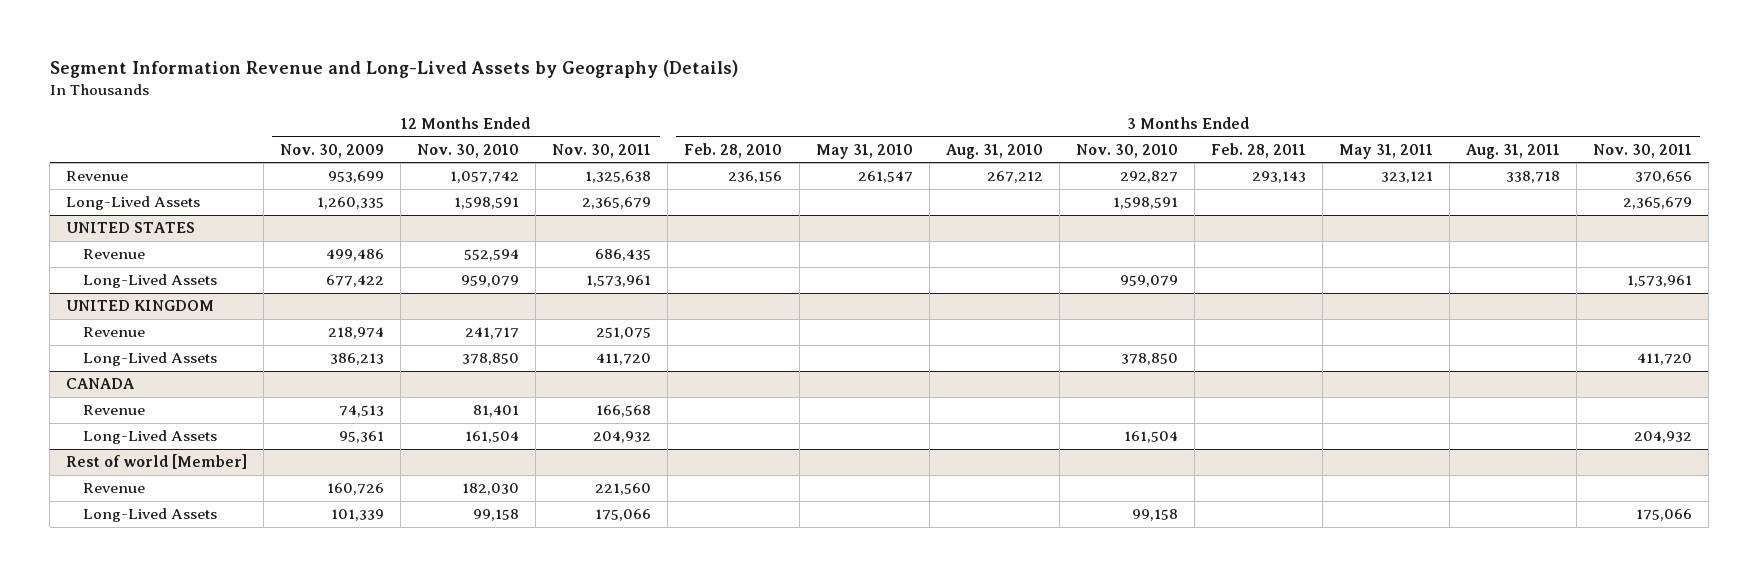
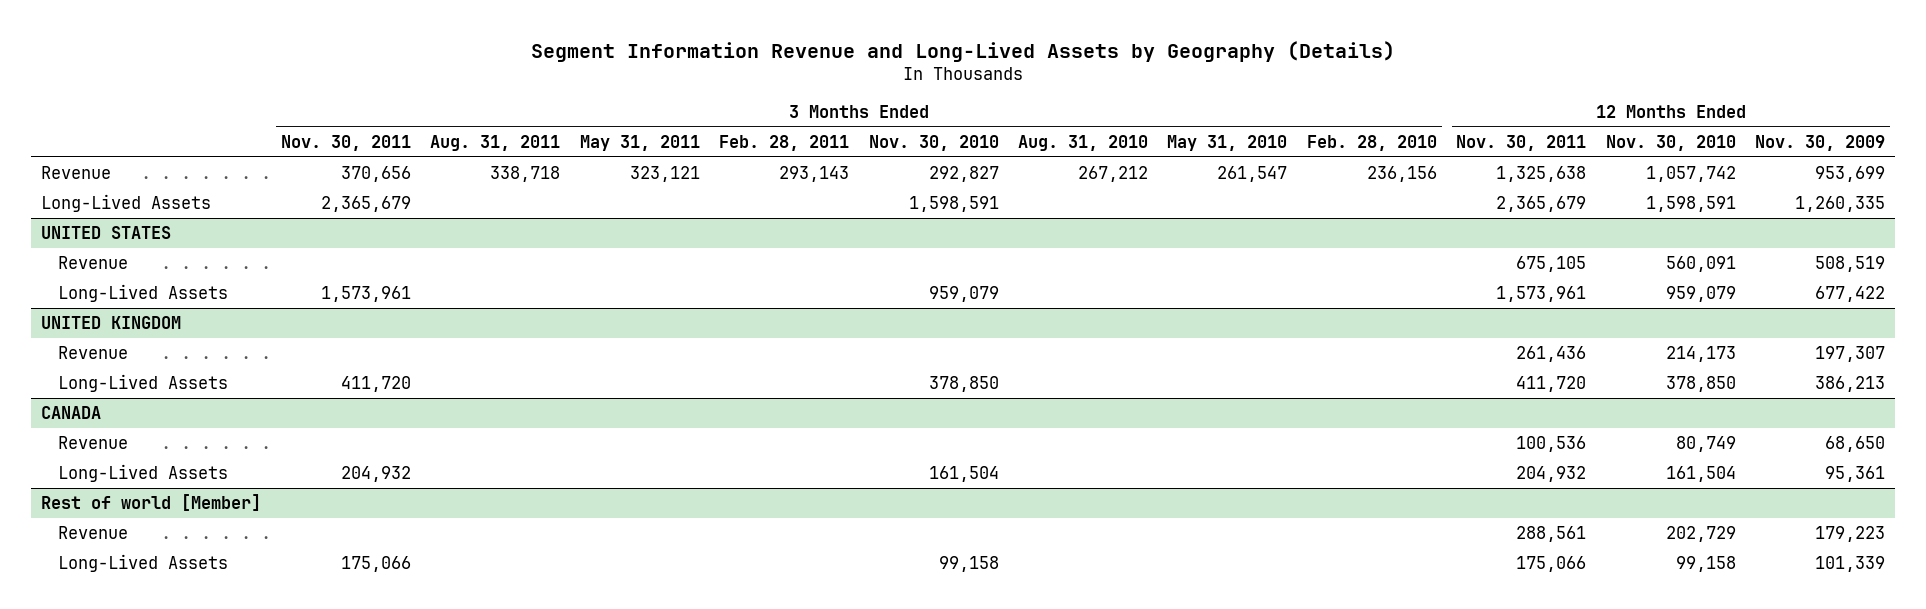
- | 12 Months Ended Nov. 30, 2009 | 12 Months Ended Nov. 30, 2010 | 12 Months Ended Nov. 30, 2011 | 3 Months Ended Feb. 28, 2010 | 3 Months Ended May 31, 2010 | 3 Months Ended Aug. 31, 2010 | 3 Months Ended Nov. 30, 2010 | 3 Months Ended Feb. 28, 2011 | 3 Months Ended May 31, 2011 | 3 Months Ended Aug. 31, 2011 | 3 Months Ended Nov. 30, 2011
+ | 3 Months Ended Nov. 30, 2011 | 3 Months Ended Aug. 31, 2011 | 3 Months Ended May 31, 2011 | 3 Months Ended Feb. 28, 2011 | 3 Months Ended Nov. 30, 2010 | 3 Months Ended Aug. 31, 2010 | 3 Months Ended May 31, 2010 | 3 Months Ended Feb. 28, 2010 | 12 Months Ended Nov. 30, 2011 | 12 Months Ended Nov. 30, 2010 | 12 Months Ended Nov. 30, 2009
@ UNITED STATES
- Revenue | 499,486 | 552,594 | 686,435 | | | | | | | |
+ Revenue | | | | | | | | | 675,105 | 560,091 | 508,519
@ UNITED KINGDOM
- Revenue | 218,974 | 241,717 | 251,075 | | | | | | | |
+ Revenue | | | | | | | | | 261,436 | 214,173 | 197,307
@ CANADA
- Revenue | 74,513 | 81,401 | 166,568 | | | | | | | |
+ Revenue | | | | | | | | | 100,536 | 80,749 | 68,650
@ Rest of world [Member]
- Revenue | 160,726 | 182,030 | 221,560 | | | | | | | |
+ Revenue | | | | | | | | | 288,561 | 202,729 | 179,223

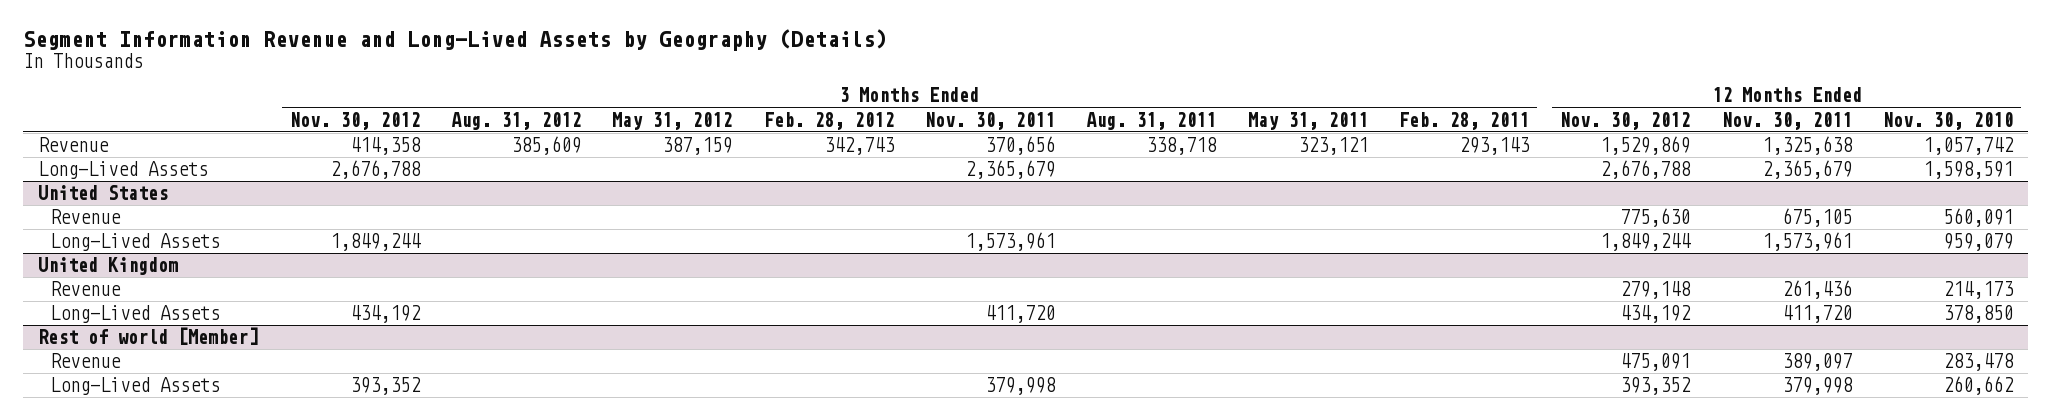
- | 3 Months Ended Nov. 30, 2011 | 3 Months Ended Aug. 31, 2011 | 3 Months Ended May 31, 2011 | 3 Months Ended Feb. 28, 2011 | 3 Months Ended Nov. 30, 2010 | 3 Months Ended Aug. 31, 2010 | 3 Months Ended May 31, 2010 | 3 Months Ended Feb. 28, 2010 | 12 Months Ended Nov. 30, 2011 | 12 Months Ended Nov. 30, 2010 | 12 Months Ended Nov. 30, 2009
+ | 3 Months Ended Nov. 30, 2012 | 3 Months Ended Aug. 31, 2012 | 3 Months Ended May 31, 2012 | 3 Months Ended Feb. 28, 2012 | 3 Months Ended Nov. 30, 2011 | 3 Months Ended Aug. 31, 2011 | 3 Months Ended May 31, 2011 | 3 Months Ended Feb. 28, 2011 | 12 Months Ended Nov. 30, 2012 | 12 Months Ended Nov. 30, 2011 | 12 Months Ended Nov. 30, 2010
- UNITED STATES
+ United States
- UNITED KINGDOM
+ United Kingdom
- CANADA
- Revenue | | | | | | | | | 100,536 | 80,749 | 68,650
- Long-Lived Assets | 204,932 | | | | 161,504 | | | | 204,932 | 161,504 | 95,361
@ Rest of world [Member]
- Revenue | | | | | | | | | 288,561 | 202,729 | 179,223
- Long-Lived Assets | 175,066 | | | | 99,158 | | | | 175,066 | 99,158 | 101,339
+ Revenue | | | | | | | | | 475,091 | 389,097 | 283,478
+ Long-Lived Assets | 393,352 | | | | 379,998 | | | | 393,352 | 379,998 | 260,662

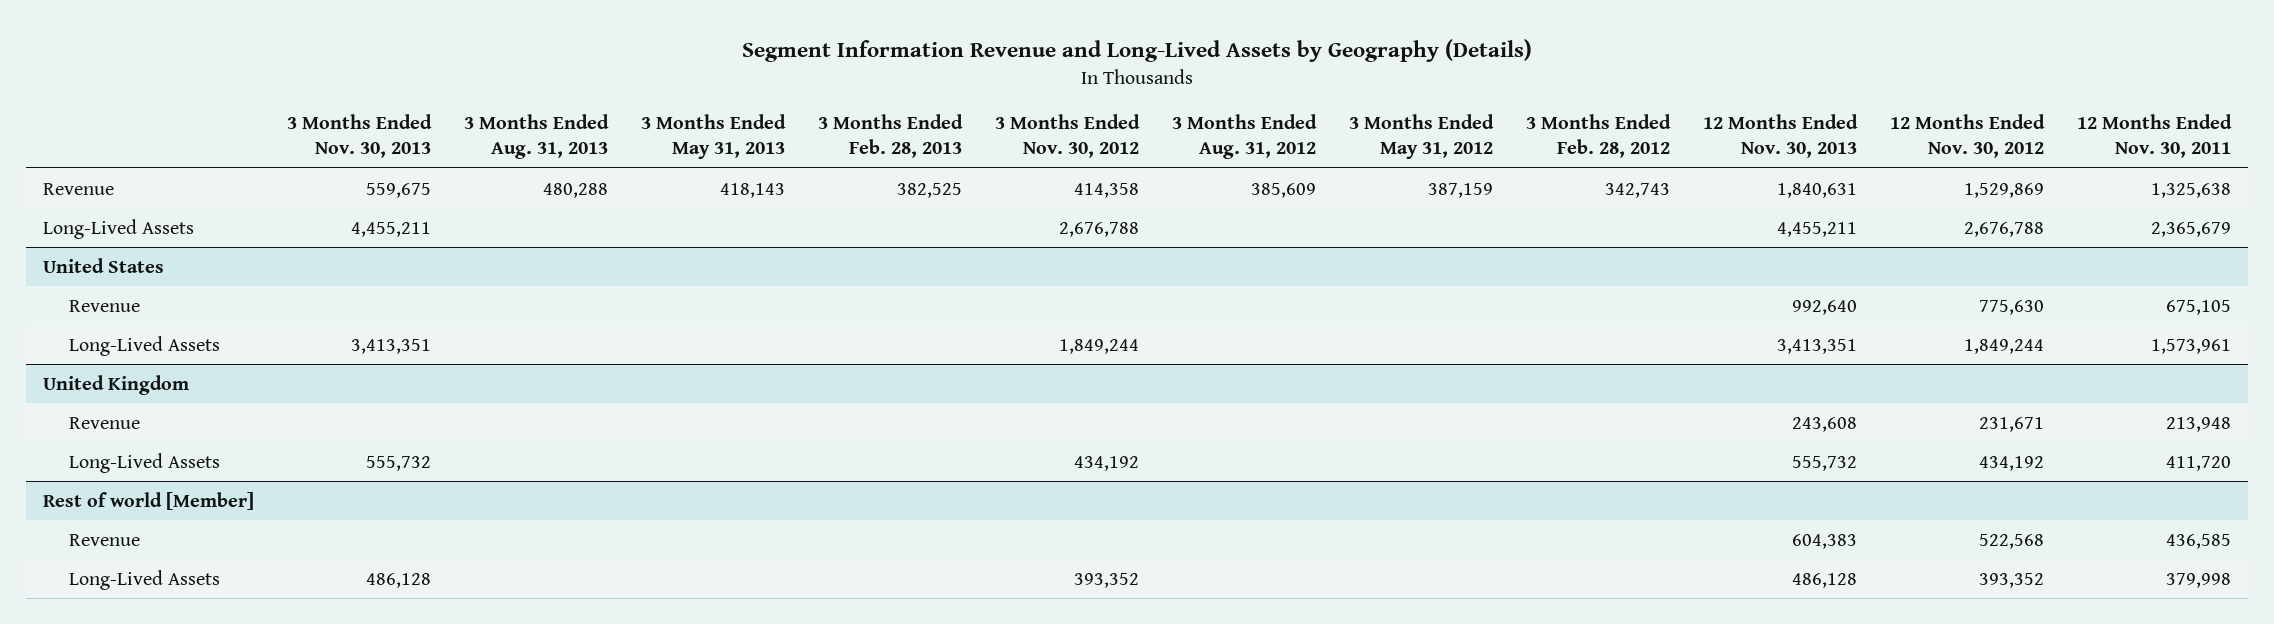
- | 3 Months Ended Nov. 30, 2012 | 3 Months Ended Aug. 31, 2012 | 3 Months Ended May 31, 2012 | 3 Months Ended Feb. 28, 2012 | 3 Months Ended Nov. 30, 2011 | 3 Months Ended Aug. 31, 2011 | 3 Months Ended May 31, 2011 | 3 Months Ended Feb. 28, 2011 | 12 Months Ended Nov. 30, 2012 | 12 Months Ended Nov. 30, 2011 | 12 Months Ended Nov. 30, 2010
+ | 3 Months Ended Nov. 30, 2013 | 3 Months Ended Aug. 31, 2013 | 3 Months Ended May 31, 2013 | 3 Months Ended Feb. 28, 2013 | 3 Months Ended Nov. 30, 2012 | 3 Months Ended Aug. 31, 2012 | 3 Months Ended May 31, 2012 | 3 Months Ended Feb. 28, 2012 | 12 Months Ended Nov. 30, 2013 | 12 Months Ended Nov. 30, 2012 | 12 Months Ended Nov. 30, 2011
@ United Kingdom
- Revenue | | | | | | | | | 279,148 | 261,436 | 214,173
+ Revenue | | | | | | | | | 243,608 | 231,671 | 213,948
@ Rest of world [Member]
- Revenue | | | | | | | | | 475,091 | 389,097 | 283,478
+ Revenue | | | | | | | | | 604,383 | 522,568 | 436,585

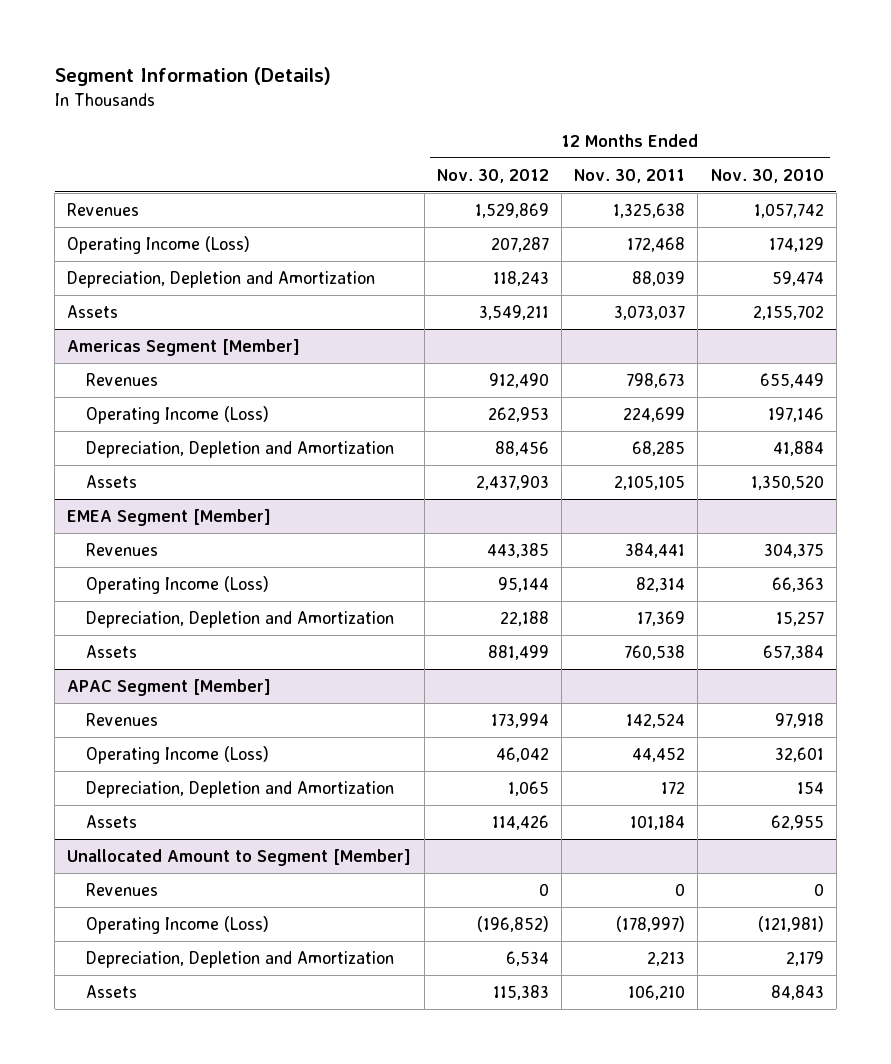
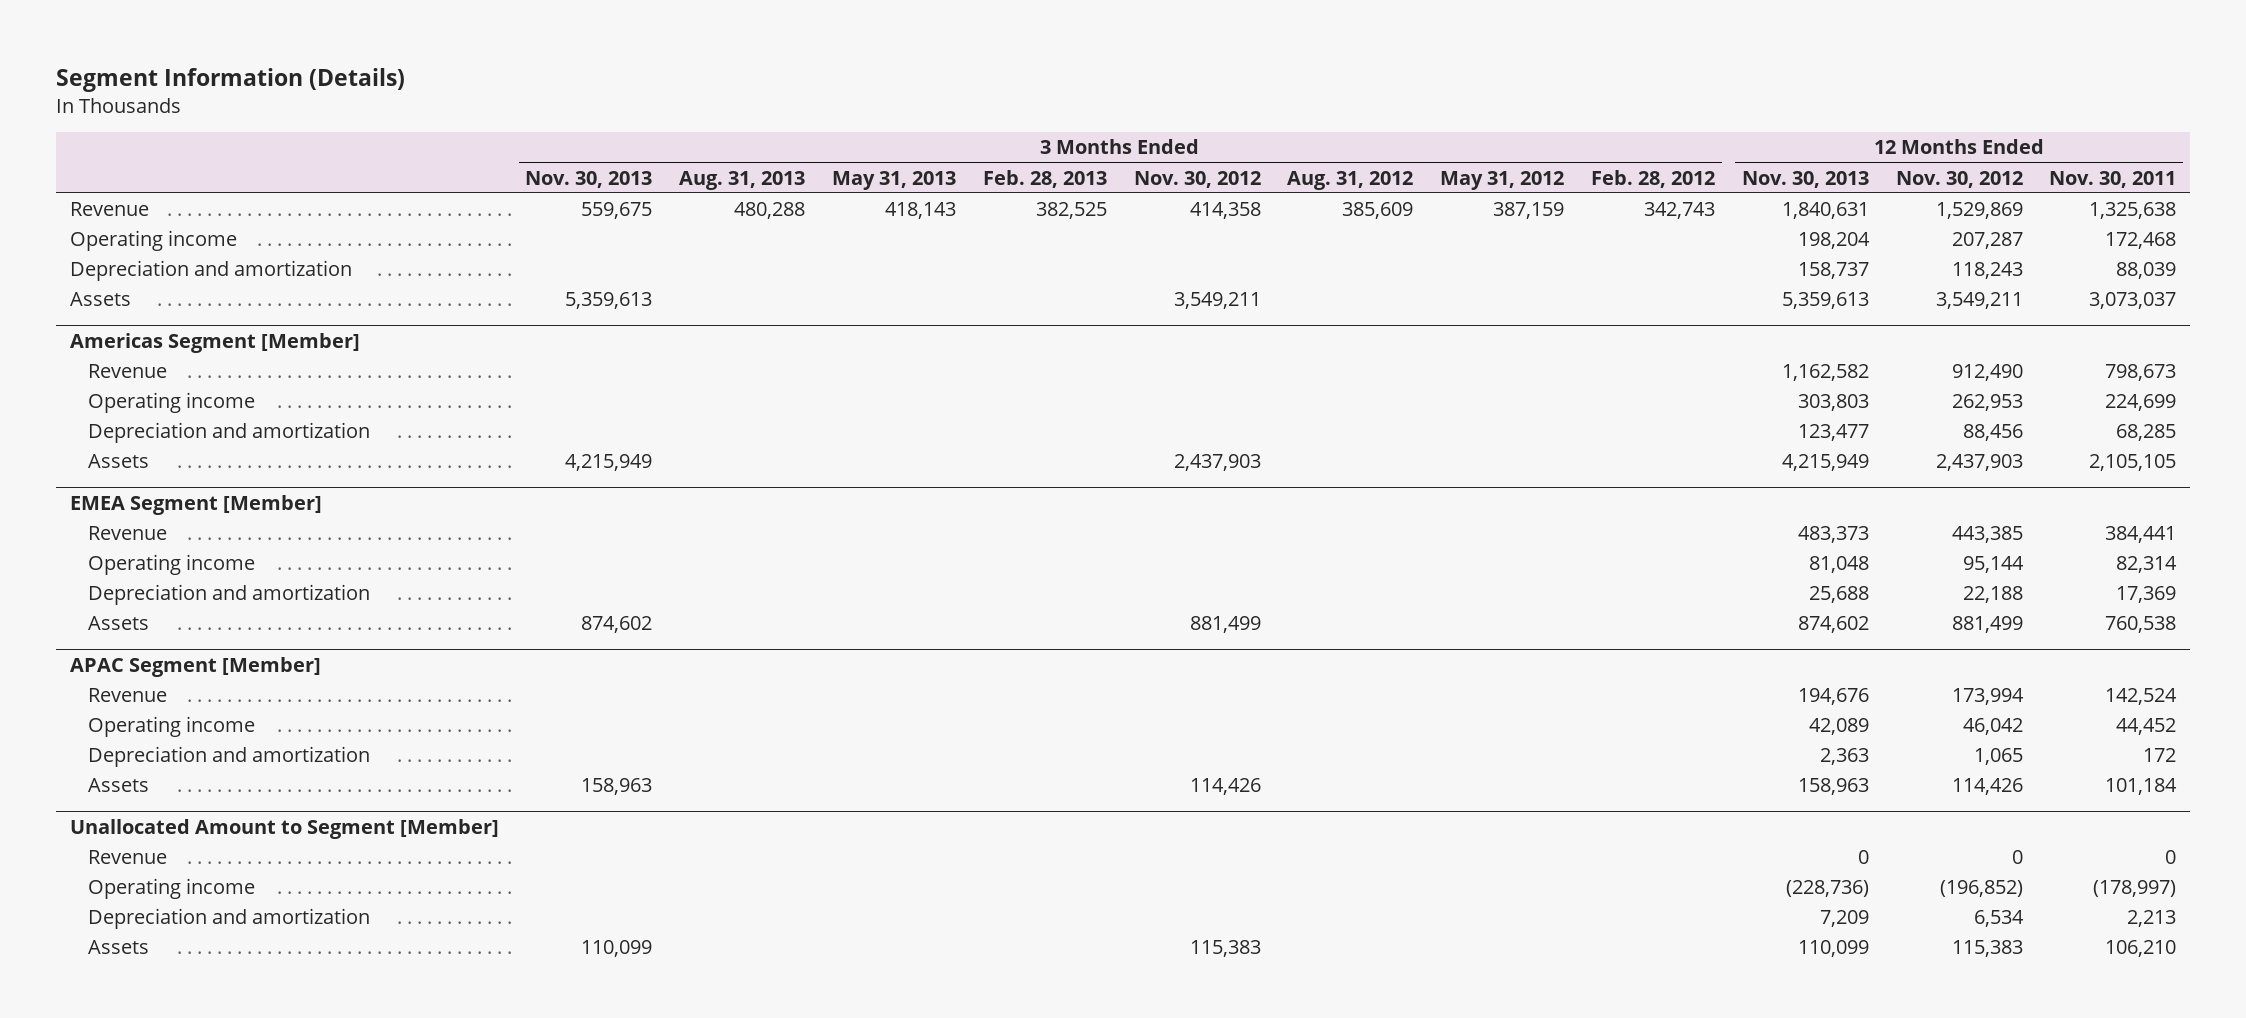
- | 12 Months Ended Nov. 30, 2012 | 12 Months Ended Nov. 30, 2011 | 12 Months Ended Nov. 30, 2010
+ | 3 Months Ended Nov. 30, 2013 | 3 Months Ended Aug. 31, 2013 | 3 Months Ended May 31, 2013 | 3 Months Ended Feb. 28, 2013 | 3 Months Ended Nov. 30, 2012 | 3 Months Ended Aug. 31, 2012 | 3 Months Ended May 31, 2012 | 3 Months Ended Feb. 28, 2012 | 12 Months Ended Nov. 30, 2013 | 12 Months Ended Nov. 30, 2012 | 12 Months Ended Nov. 30, 2011
- Revenues | 1,529,869 | 1,325,638 | 1,057,742
- Operating Income (Loss) | 207,287 | 172,468 | 174,129
- Depreciation, Depletion and Amortization | 118,243 | 88,039 | 59,474
+ Revenue | 559,675 | 480,288 | 418,143 | 382,525 | 414,358 | 385,609 | 387,159 | 342,743 | 1,840,631 | 1,529,869 | 1,325,638
+ Operating income | | | | | | | | | 198,204 | 207,287 | 172,468
+ Depreciation and amortization | | | | | | | | | 158,737 | 118,243 | 88,039
@ Americas Segment [Member]
- Revenues | 912,490 | 798,673 | 655,449
- Operating Income (Loss) | 262,953 | 224,699 | 197,146
- Depreciation, Depletion and Amortization | 88,456 | 68,285 | 41,884
+ Revenue | | | | | | | | | 1,162,582 | 912,490 | 798,673
+ Operating income | | | | | | | | | 303,803 | 262,953 | 224,699
+ Depreciation and amortization | | | | | | | | | 123,477 | 88,456 | 68,285
@ EMEA Segment [Member]
- Revenues | 443,385 | 384,441 | 304,375
- Operating Income (Loss) | 95,144 | 82,314 | 66,363
- Depreciation, Depletion and Amortization | 22,188 | 17,369 | 15,257
+ Revenue | | | | | | | | | 483,373 | 443,385 | 384,441
+ Operating income | | | | | | | | | 81,048 | 95,144 | 82,314
+ Depreciation and amortization | | | | | | | | | 25,688 | 22,188 | 17,369
@ APAC Segment [Member]
- Revenues | 173,994 | 142,524 | 97,918
- Operating Income (Loss) | 46,042 | 44,452 | 32,601
- Depreciation, Depletion and Amortization | 1,065 | 172 | 154
+ Revenue | | | | | | | | | 194,676 | 173,994 | 142,524
+ Operating income | | | | | | | | | 42,089 | 46,042 | 44,452
+ Depreciation and amortization | | | | | | | | | 2,363 | 1,065 | 172
@ Unallocated Amount to Segment [Member]
- Revenues | 0 | 0 | 0
- Operating Income (Loss) | (196,852) | (178,997) | (121,981)
- Depreciation, Depletion and Amortization | 6,534 | 2,213 | 2,179
+ Revenue | | | | | | | | | 0 | 0 | 0
+ Operating income | | | | | | | | | (228,736) | (196,852) | (178,997)
+ Depreciation and amortization | | | | | | | | | 7,209 | 6,534 | 2,213

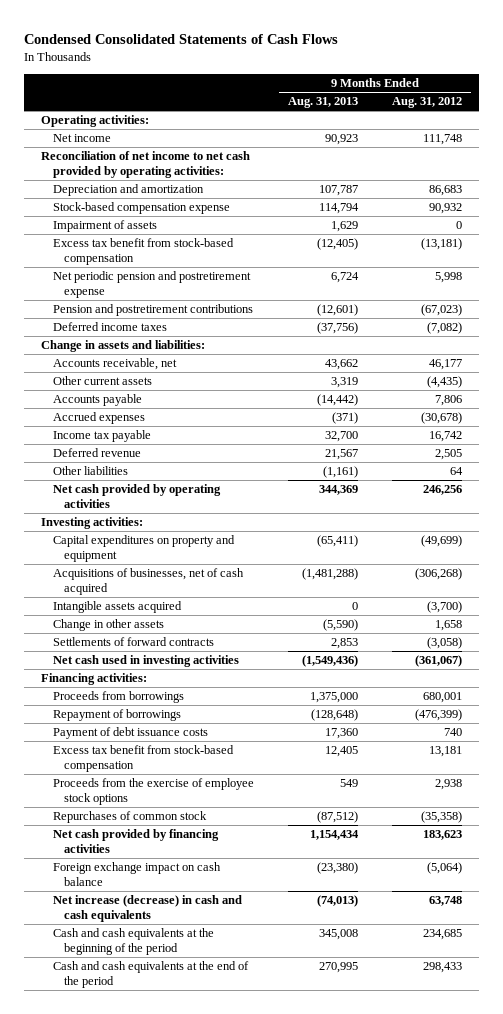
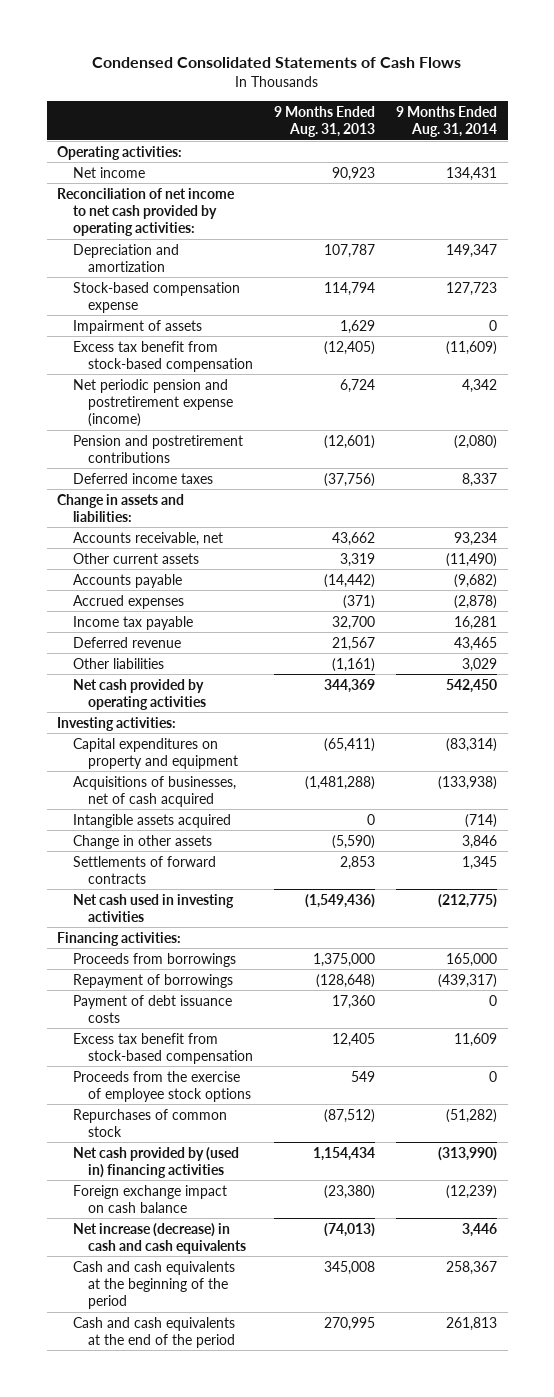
- | 9 Months Ended Aug. 31, 2013 | 9 Months Ended Aug. 31, 2012
+ | 9 Months Ended Aug. 31, 2013 | 9 Months Ended Aug. 31, 2014
- Net periodic pension and postretirement expense | 6,724 | 5,998
+ Net periodic pension and postretirement expense (income) | 6,724 | 4,342
- Net cash provided by financing activities | 1,154,434 | 183,623
+ Net cash provided by (used in) financing activities | 1,154,434 | (313,990)

